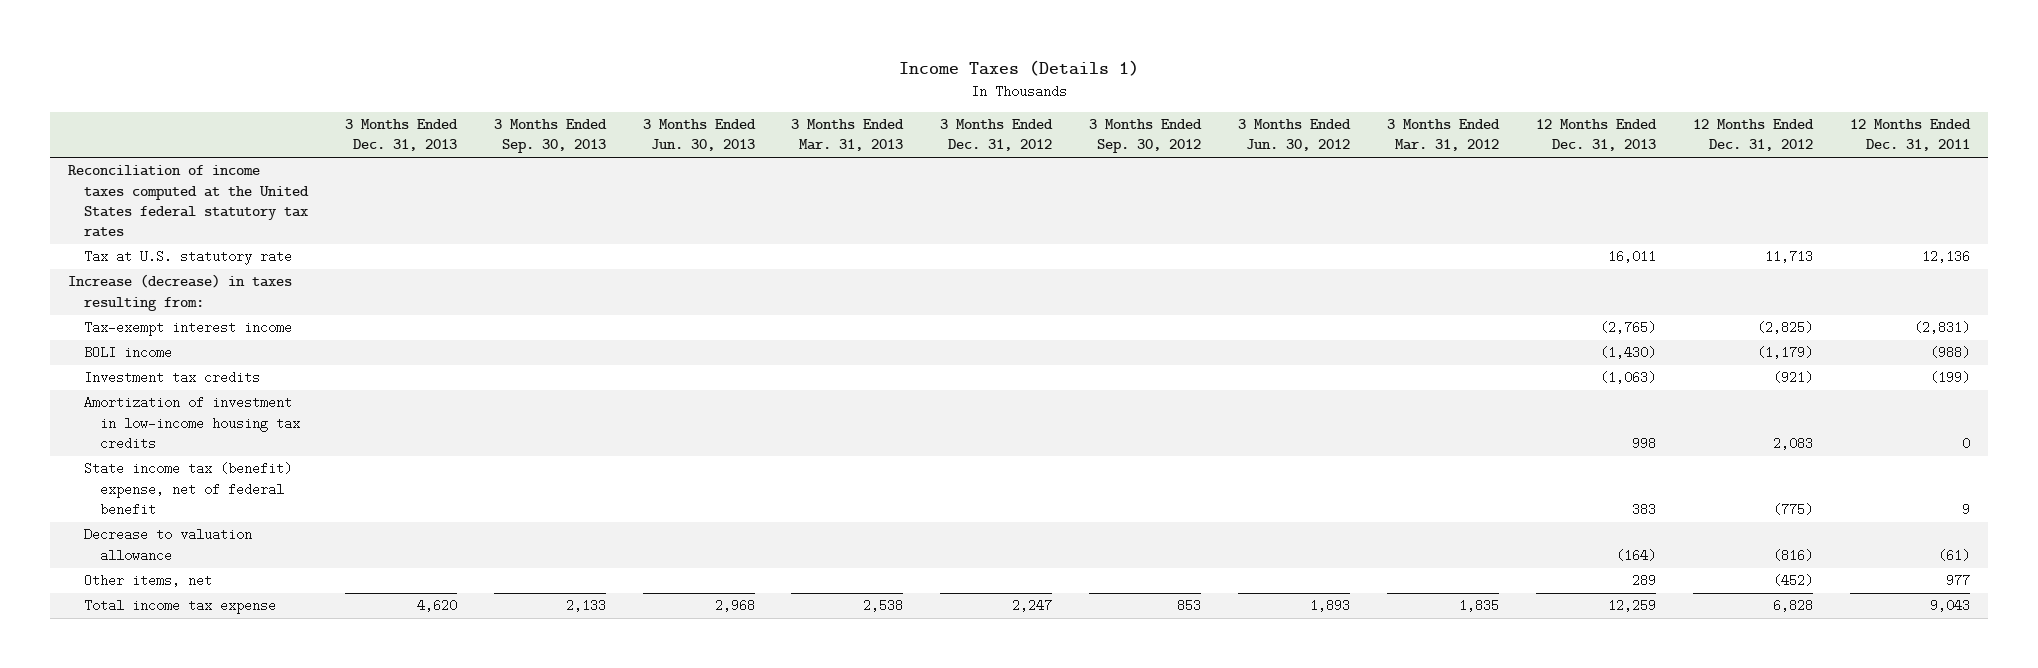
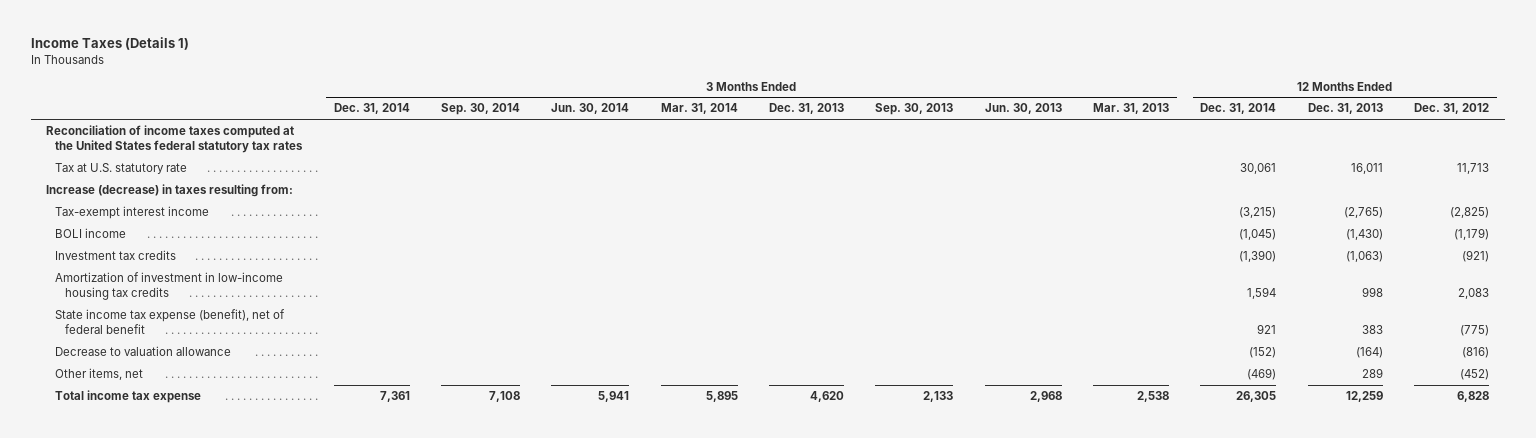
- | 3 Months Ended Dec. 31, 2013 | 3 Months Ended Sep. 30, 2013 | 3 Months Ended Jun. 30, 2013 | 3 Months Ended Mar. 31, 2013 | 3 Months Ended Dec. 31, 2012 | 3 Months Ended Sep. 30, 2012 | 3 Months Ended Jun. 30, 2012 | 3 Months Ended Mar. 31, 2012 | 12 Months Ended Dec. 31, 2013 | 12 Months Ended Dec. 31, 2012 | 12 Months Ended Dec. 31, 2011
+ | 3 Months Ended Dec. 31, 2014 | 3 Months Ended Sep. 30, 2014 | 3 Months Ended Jun. 30, 2014 | 3 Months Ended Mar. 31, 2014 | 3 Months Ended Dec. 31, 2013 | 3 Months Ended Sep. 30, 2013 | 3 Months Ended Jun. 30, 2013 | 3 Months Ended Mar. 31, 2013 | 12 Months Ended Dec. 31, 2014 | 12 Months Ended Dec. 31, 2013 | 12 Months Ended Dec. 31, 2012
- State income tax (benefit) expense, net of federal benefit | | | | | | | | | 383 | (775) | 9
+ State income tax expense (benefit), net of federal benefit | | | | | | | | | 921 | 383 | (775)

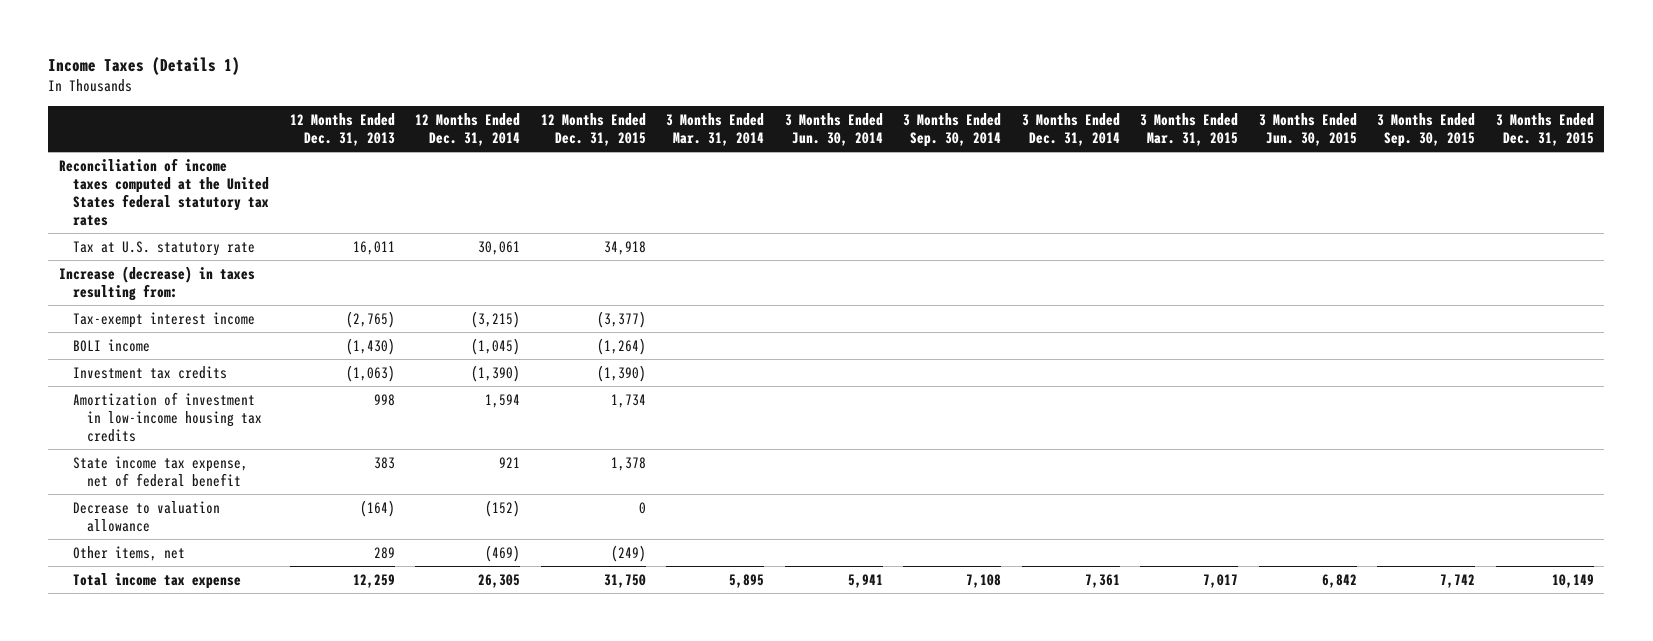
- | 3 Months Ended Dec. 31, 2014 | 3 Months Ended Sep. 30, 2014 | 3 Months Ended Jun. 30, 2014 | 3 Months Ended Mar. 31, 2014 | 3 Months Ended Dec. 31, 2013 | 3 Months Ended Sep. 30, 2013 | 3 Months Ended Jun. 30, 2013 | 3 Months Ended Mar. 31, 2013 | 12 Months Ended Dec. 31, 2014 | 12 Months Ended Dec. 31, 2013 | 12 Months Ended Dec. 31, 2012
+ | 12 Months Ended Dec. 31, 2013 | 12 Months Ended Dec. 31, 2014 | 12 Months Ended Dec. 31, 2015 | 3 Months Ended Mar. 31, 2014 | 3 Months Ended Jun. 30, 2014 | 3 Months Ended Sep. 30, 2014 | 3 Months Ended Dec. 31, 2014 | 3 Months Ended Mar. 31, 2015 | 3 Months Ended Jun. 30, 2015 | 3 Months Ended Sep. 30, 2015 | 3 Months Ended Dec. 31, 2015
- State income tax expense (benefit), net of federal benefit | | | | | | | | | 921 | 383 | (775)
+ State income tax expense, net of federal benefit | 383 | 921 | 1,378 | | | | | | | |

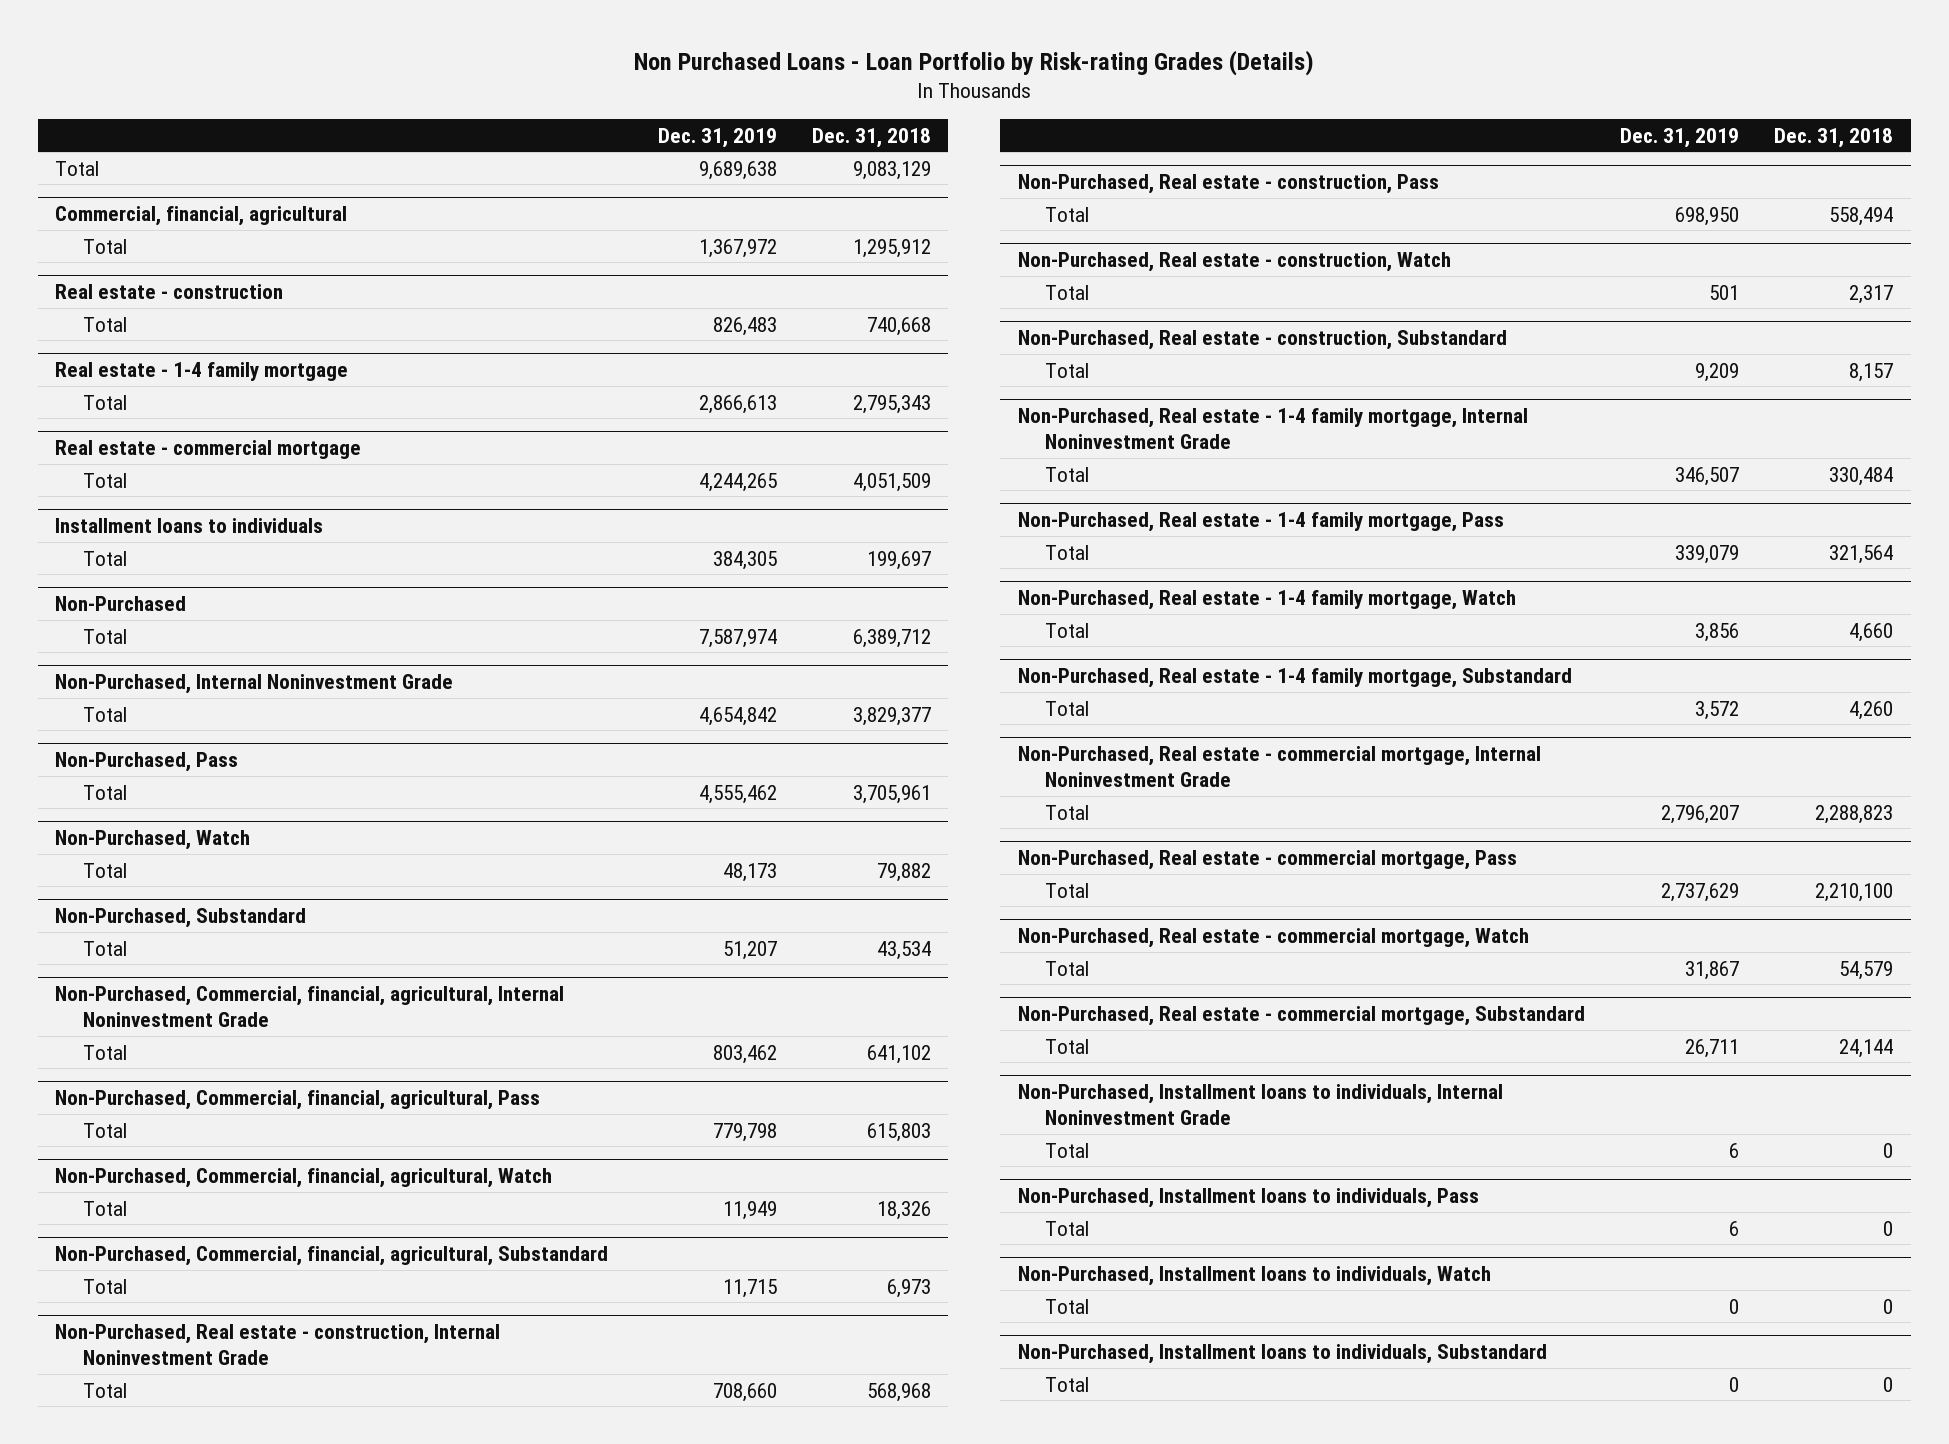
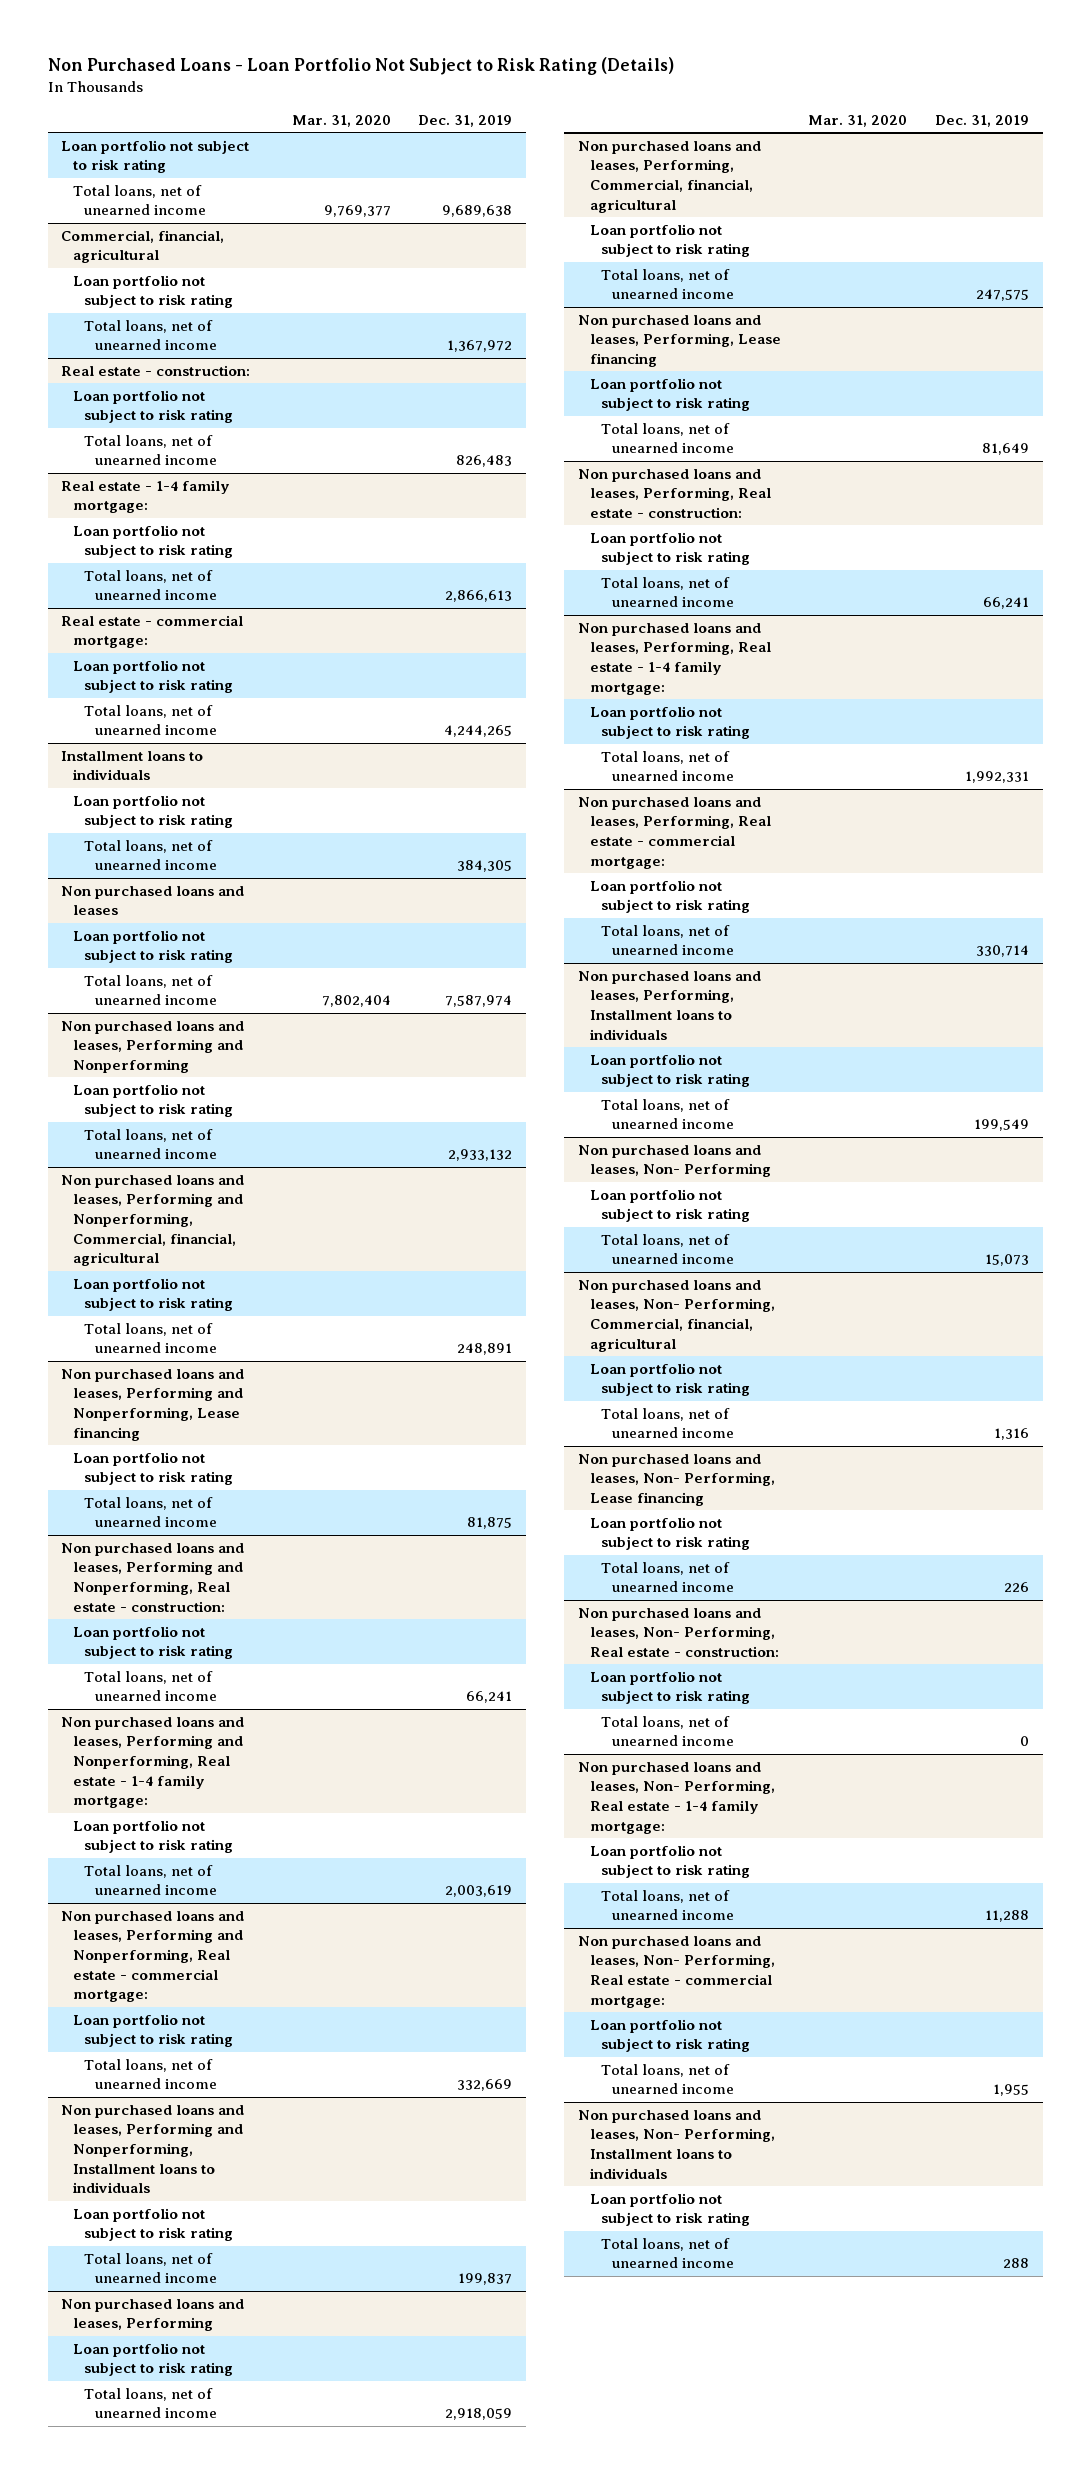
- Non Purchased Loans - Loan Portfolio by Risk-rating Grades (Details)
+ Non Purchased Loans - Loan Portfolio Not Subject to Risk Rating (Details)
- | Dec. 31, 2019 | Dec. 31, 2018
+ | Mar. 31, 2020 | Dec. 31, 2019
- Total | 9,689,638 | 9,083,129
+ Loan portfolio not subject to risk rating
+ Total loans, net of unearned income | 9,769,377 | 9,689,638
@ Commercial, financial, agricultural
- Total | 1,367,972 | 1,295,912
- Real estate - construction
- Total | 826,483 | 740,668
- Real estate - 1-4 family mortgage
- Total | 2,866,613 | 2,795,343
- Real estate - commercial mortgage
- Total | 4,244,265 | 4,051,509
@ Commercial, financial, agricultural
+ Loan portfolio not subject to risk rating
+ Total loans, net of unearned income | | 1,367,972
+ Real estate - construction:
+ Loan portfolio not subject to risk rating
+ Total loans, net of unearned income | | 826,483
+ Real estate - 1-4 family mortgage:
+ Loan portfolio not subject to risk rating
+ Total loans, net of unearned income | | 2,866,613
+ Real estate - commercial mortgage:
+ Loan portfolio not subject to risk rating
+ Total loans, net of unearned income | | 4,244,265
@ Installment loans to individuals
- Total | 384,305 | 199,697
- Non-Purchased
- Total | 7,587,974 | 6,389,712
- Non-Purchased, Internal Noninvestment Grade
- Total | 4,654,842 | 3,829,377
- Non-Purchased, Pass
- Total | 4,555,462 | 3,705,961
- Non-Purchased, Watch
- Total | 48,173 | 79,882
- Non-Purchased, Substandard
- Total | 51,207 | 43,534
- Non-Purchased, Commercial, financial, agricultural, Internal Noninvestment Grade
- Total | 803,462 | 641,102
- Non-Purchased, Commercial, financial, agricultural, Pass
- Total | 779,798 | 615,803
- Non-Purchased, Commercial, financial, agricultural, Watch
- Total | 11,949 | 18,326
- Non-Purchased, Commercial, financial, agricultural, Substandard
- Total | 11,715 | 6,973
- Non-Purchased, Real estate - construction, Internal Noninvestment Grade
- Total | 708,660 | 568,968
- Non-Purchased, Real estate - construction, Pass
- Total | 698,950 | 558,494
- Non-Purchased, Real estate - construction, Watch
- Total | 501 | 2,317
- Non-Purchased, Real estate - construction, Substandard
- Total | 9,209 | 8,157
- Non-Purchased, Real estate - 1-4 family mortgage, Internal Noninvestment Grade
- Total | 346,507 | 330,484
- Non-Purchased, Real estate - 1-4 family mortgage, Pass
- Total | 339,079 | 321,564
- Non-Purchased, Real estate - 1-4 family mortgage, Watch
- Total | 3,856 | 4,660
- Non-Purchased, Real estate - 1-4 family mortgage, Substandard
- Total | 3,572 | 4,260
- Non-Purchased, Real estate - commercial mortgage, Internal Noninvestment Grade
- Total | 2,796,207 | 2,288,823
- Non-Purchased, Real estate - commercial mortgage, Pass
- Total | 2,737,629 | 2,210,100
- Non-Purchased, Real estate - commercial mortgage, Watch
- Total | 31,867 | 54,579
- Non-Purchased, Real estate - commercial mortgage, Substandard
- Total | 26,711 | 24,144
- Non-Purchased, Installment loans to individuals, Internal Noninvestment Grade
- Total | 6 | 0
- Non-Purchased, Installment loans to individuals, Pass
- Total | 6 | 0
- Non-Purchased, Installment loans to individuals, Watch
- Total | 0 | 0
- Non-Purchased, Installment loans to individuals, Substandard
- Total | 0 | 0
@ Installment loans to individuals
+ Loan portfolio not subject to risk rating
+ Total loans, net of unearned income | | 384,305
+ Non purchased loans and leases
+ Loan portfolio not subject to risk rating
+ Total loans, net of unearned income | 7,802,404 | 7,587,974
+ Non purchased loans and leases, Performing and Nonperforming
+ Loan portfolio not subject to risk rating
+ Total loans, net of unearned income | | 2,933,132
+ Non purchased loans and leases, Performing and Nonperforming, Commercial, financial, agricultural
+ Loan portfolio not subject to risk rating
+ Total loans, net of unearned income | | 248,891
+ Non purchased loans and leases, Performing and Nonperforming, Lease financing
+ Loan portfolio not subject to risk rating
+ Total loans, net of unearned income | | 81,875
+ Non purchased loans and leases, Performing and Nonperforming, Real estate - construction:
+ Loan portfolio not subject to risk rating
+ Total loans, net of unearned income | | 66,241
+ Non purchased loans and leases, Performing and Nonperforming, Real estate - 1-4 family mortgage:
+ Loan portfolio not subject to risk rating
+ Total loans, net of unearned income | | 2,003,619
+ Non purchased loans and leases, Performing and Nonperforming, Real estate - commercial mortgage:
+ Loan portfolio not subject to risk rating
+ Total loans, net of unearned income | | 332,669
+ Non purchased loans and leases, Performing and Nonperforming, Installment loans to individuals
+ Loan portfolio not subject to risk rating
+ Total loans, net of unearned income | | 199,837
+ Non purchased loans and leases, Performing
+ Loan portfolio not subject to risk rating
+ Total loans, net of unearned income | | 2,918,059
+ Non purchased loans and leases, Performing, Commercial, financial, agricultural
+ Loan portfolio not subject to risk rating
+ Total loans, net of unearned income | | 247,575
+ Non purchased loans and leases, Performing, Lease financing
+ Loan portfolio not subject to risk rating
+ Total loans, net of unearned income | | 81,649
+ Non purchased loans and leases, Performing, Real estate - construction:
+ Loan portfolio not subject to risk rating
+ Total loans, net of unearned income | | 66,241
+ Non purchased loans and leases, Performing, Real estate - 1-4 family mortgage:
+ Loan portfolio not subject to risk rating
+ Total loans, net of unearned income | | 1,992,331
+ Non purchased loans and leases, Performing, Real estate - commercial mortgage:
+ Loan portfolio not subject to risk rating
+ Total loans, net of unearned income | | 330,714
+ Non purchased loans and leases, Performing, Installment loans to individuals
+ Loan portfolio not subject to risk rating
+ Total loans, net of unearned income | | 199,549
+ Non purchased loans and leases, Non- Performing
+ Loan portfolio not subject to risk rating
+ Total loans, net of unearned income | | 15,073
+ Non purchased loans and leases, Non- Performing, Commercial, financial, agricultural
+ Loan portfolio not subject to risk rating
+ Total loans, net of unearned income | | 1,316
+ Non purchased loans and leases, Non- Performing, Lease financing
+ Loan portfolio not subject to risk rating
+ Total loans, net of unearned income | | 226
+ Non purchased loans and leases, Non- Performing, Real estate - construction:
+ Loan portfolio not subject to risk rating
+ Total loans, net of unearned income | | 0
+ Non purchased loans and leases, Non- Performing, Real estate - 1-4 family mortgage:
+ Loan portfolio not subject to risk rating
+ Total loans, net of unearned income | | 11,288
+ Non purchased loans and leases, Non- Performing, Real estate - commercial mortgage:
+ Loan portfolio not subject to risk rating
+ Total loans, net of unearned income | | 1,955
+ Non purchased loans and leases, Non- Performing, Installment loans to individuals
+ Loan portfolio not subject to risk rating
+ Total loans, net of unearned income | | 288

